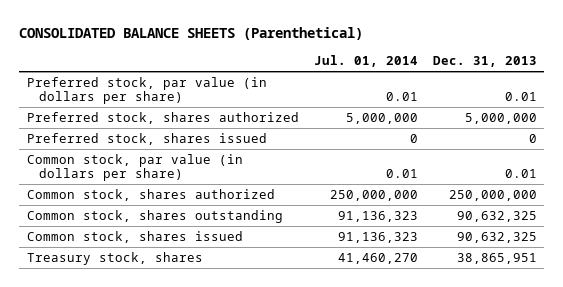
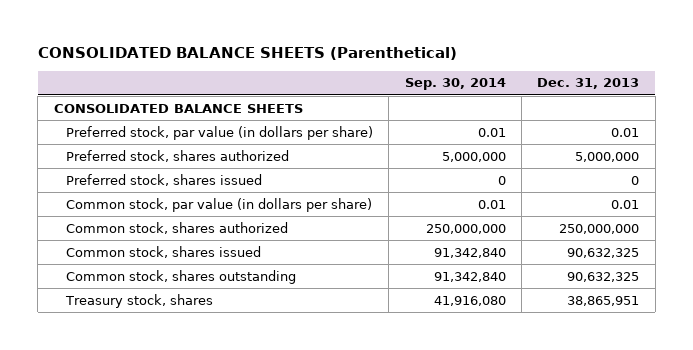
- | Jul. 01, 2014 | Dec. 31, 2013
+ | Sep. 30, 2014 | Dec. 31, 2013
+ CONSOLIDATED BALANCE SHEETS
moved down: Common stock, shares outstanding | 91,342,840 | 90,632,325

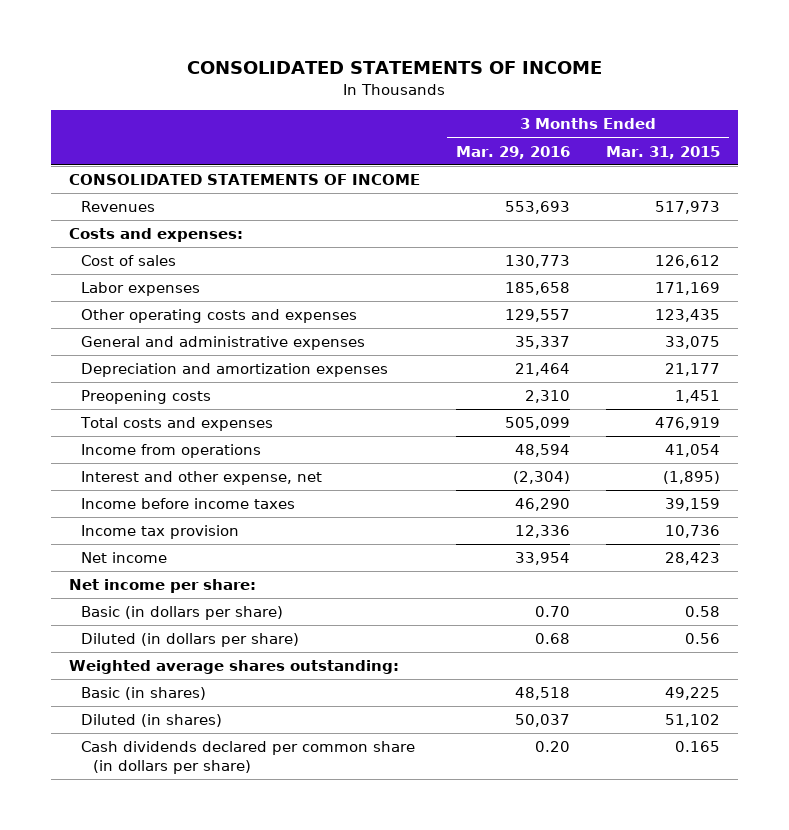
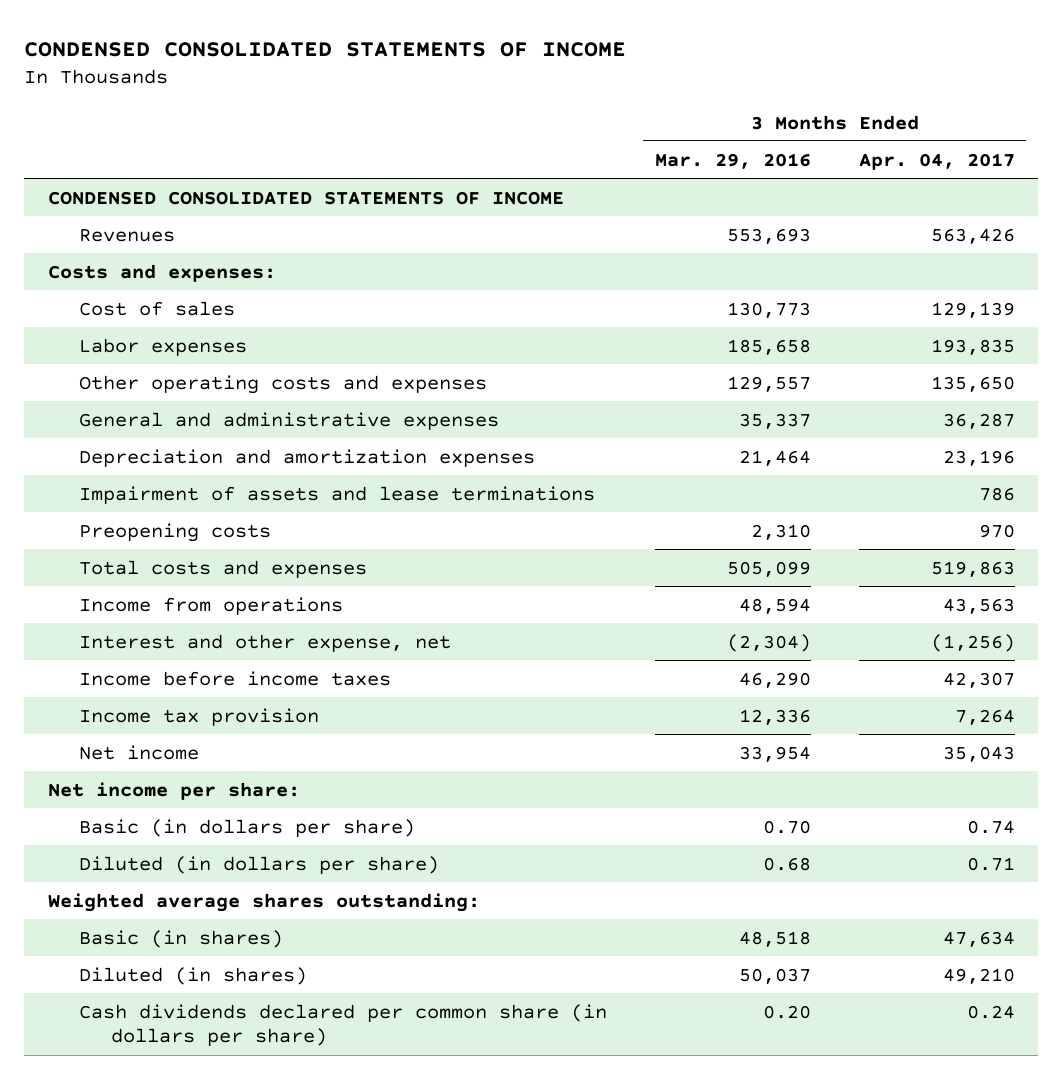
- CONSOLIDATED STATEMENTS OF INCOME
+ CONDENSED CONSOLIDATED STATEMENTS OF INCOME
- | 3 Months Ended Mar. 29, 2016 | 3 Months Ended Mar. 31, 2015
+ | 3 Months Ended Mar. 29, 2016 | 3 Months Ended Apr. 04, 2017
- CONSOLIDATED STATEMENTS OF INCOME
+ CONDENSED CONSOLIDATED STATEMENTS OF INCOME
+ Impairment of assets and lease terminations | | 786

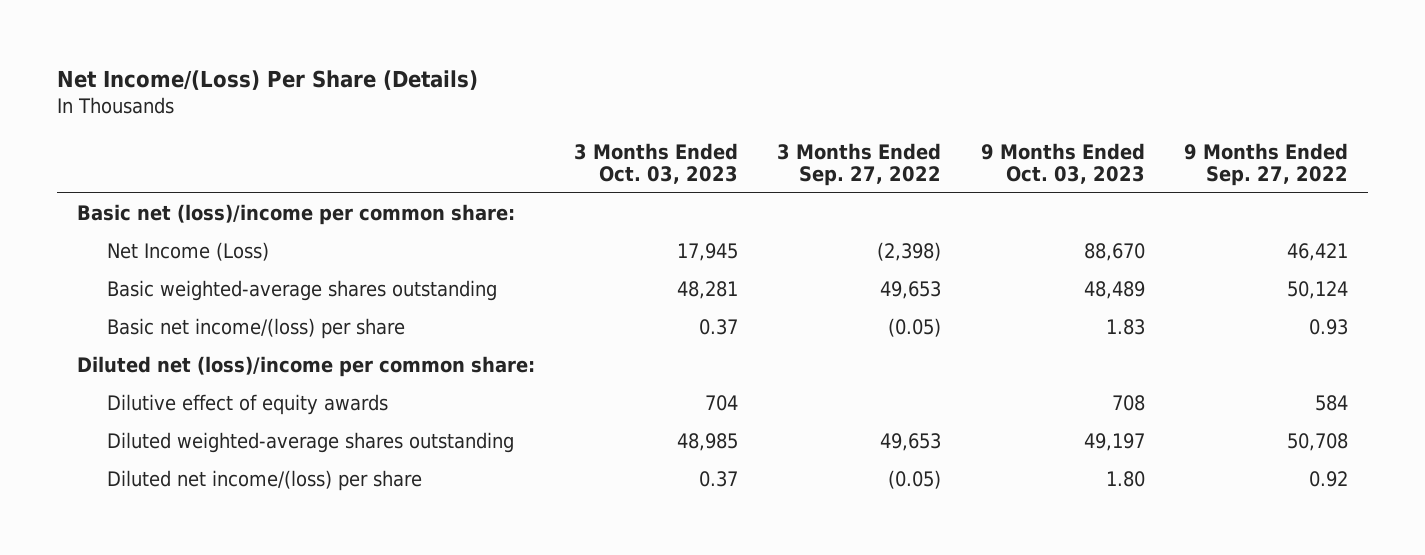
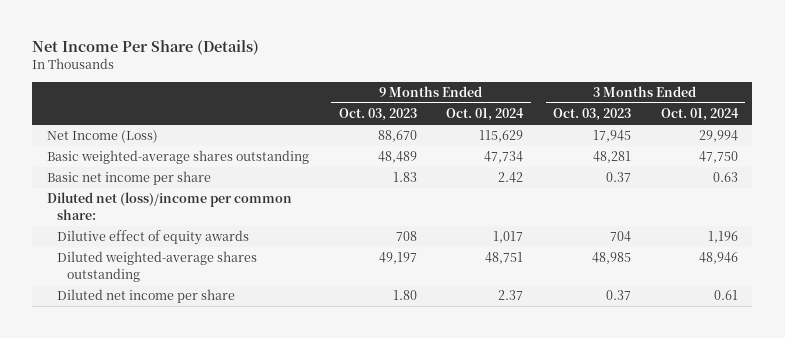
- Net Income/(Loss) Per Share (Details)
+ Net Income Per Share (Details)
- | 3 Months Ended Oct. 03, 2023 | 3 Months Ended Sep. 27, 2022 | 9 Months Ended Oct. 03, 2023 | 9 Months Ended Sep. 27, 2022
+ | 9 Months Ended Oct. 03, 2023 | 9 Months Ended Oct. 01, 2024 | 3 Months Ended Oct. 03, 2023 | 3 Months Ended Oct. 01, 2024
- Basic net (loss)/income per common share:
- Basic net income/(loss) per share | 0.37 | (0.05) | 1.83 | 0.93
+ Basic net income per share | 1.83 | 2.42 | 0.37 | 0.63
- Diluted net income/(loss) per share | 0.37 | (0.05) | 1.80 | 0.92
+ Diluted net income per share | 1.80 | 2.37 | 0.37 | 0.61

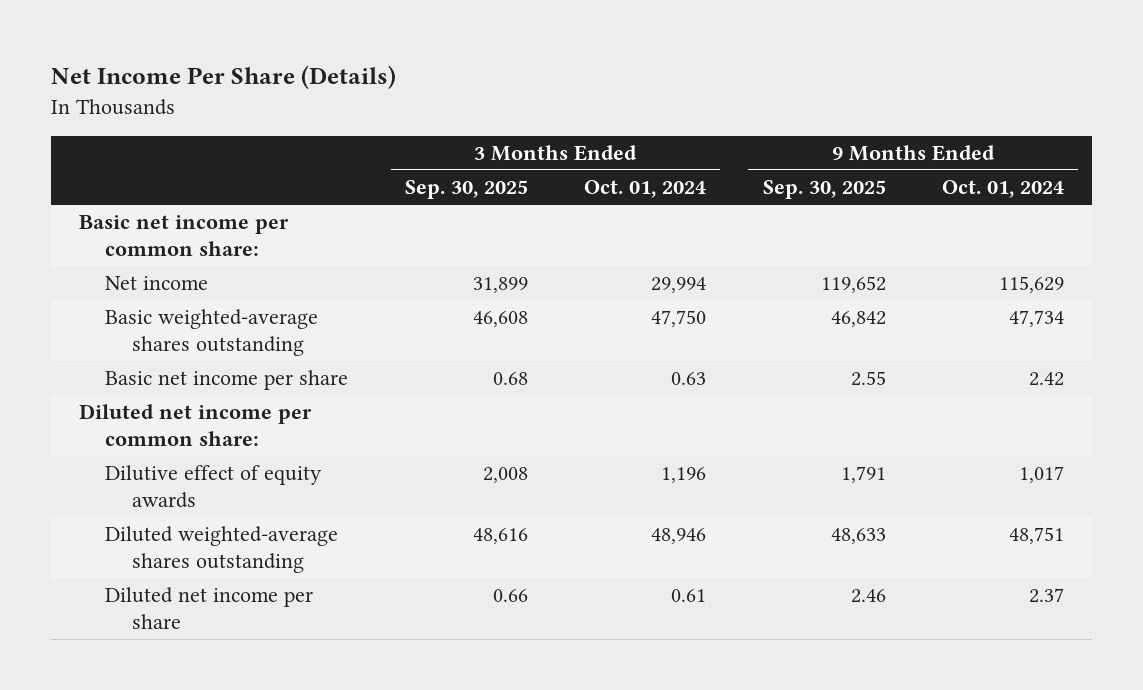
- | 9 Months Ended Oct. 03, 2023 | 9 Months Ended Oct. 01, 2024 | 3 Months Ended Oct. 03, 2023 | 3 Months Ended Oct. 01, 2024
+ | 3 Months Ended Sep. 30, 2025 | 3 Months Ended Oct. 01, 2024 | 9 Months Ended Sep. 30, 2025 | 9 Months Ended Oct. 01, 2024
- Net Income (Loss) | 88,670 | 115,629 | 17,945 | 29,994
+ Basic net income per common share:
+ Net income | 31,899 | 29,994 | 119,652 | 115,629
- Diluted net (loss)/income per common share:
+ Diluted net income per common share:

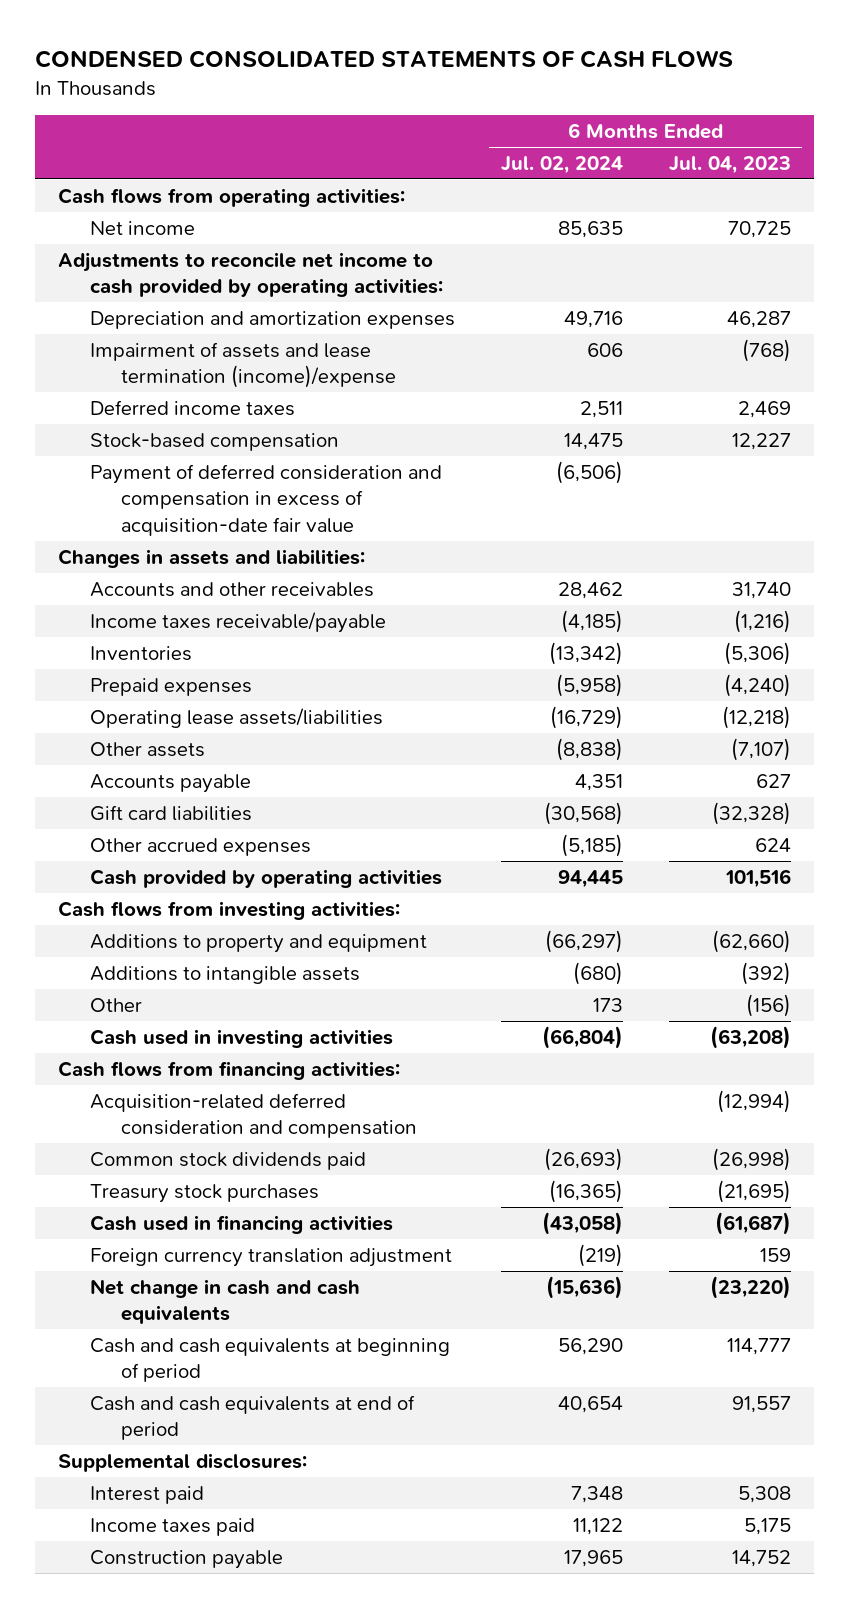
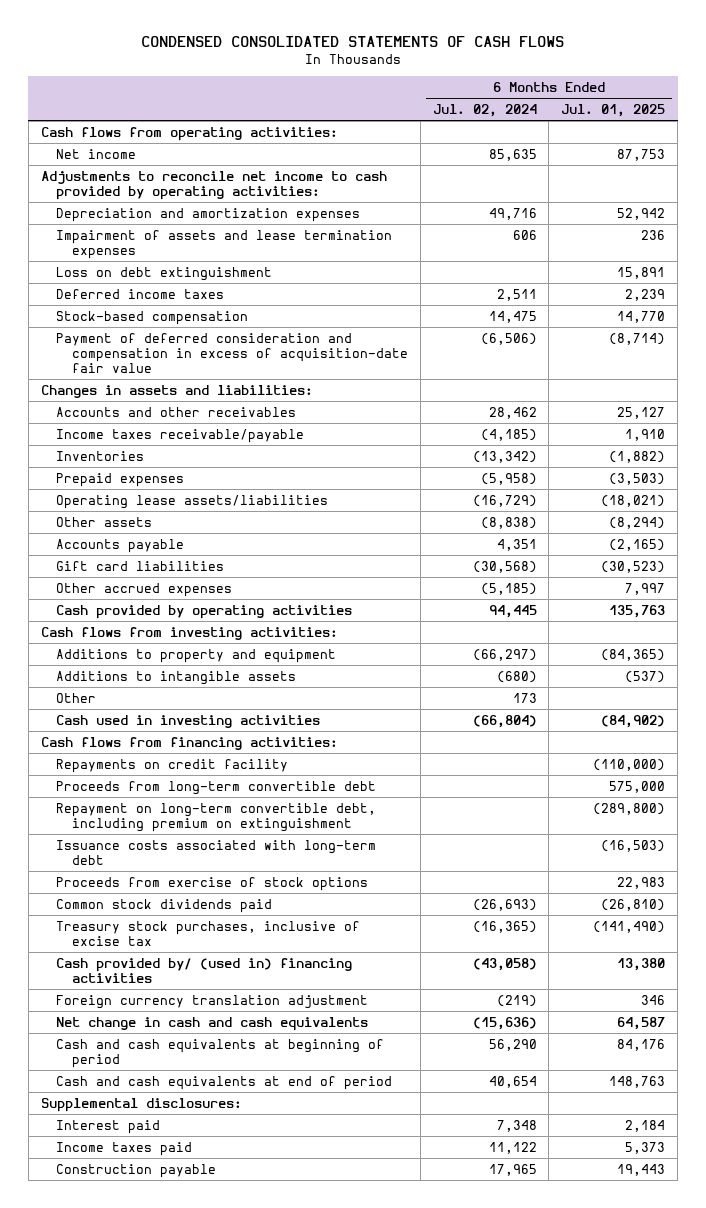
- | 6 Months Ended Jul. 02, 2024 | 6 Months Ended Jul. 04, 2023
+ | 6 Months Ended Jul. 02, 2024 | 6 Months Ended Jul. 01, 2025
- Impairment of assets and lease termination (income)/expense | 606 | (768)
+ Impairment of assets and lease termination expenses | 606 | 236
+ Loss on debt extinguishment | | 15,891
- Acquisition-related deferred consideration and compensation | | (12,994)
+ Repayments on credit facility | | (110,000)
+ Proceeds from long-term convertible debt | | 575,000
+ Repayment on long-term convertible debt, including premium on extinguishment | | (289,800)
+ Issuance costs associated with long-term debt | | (16,503)
+ Proceeds from exercise of stock options | | 22,983
- Treasury stock purchases | (16,365) | (21,695)
- Cash used in financing activities | (43,058) | (61,687)
+ Treasury stock purchases, inclusive of excise tax | (16,365) | (141,490)
+ Cash provided by/ (used in) financing activities | (43,058) | 13,380

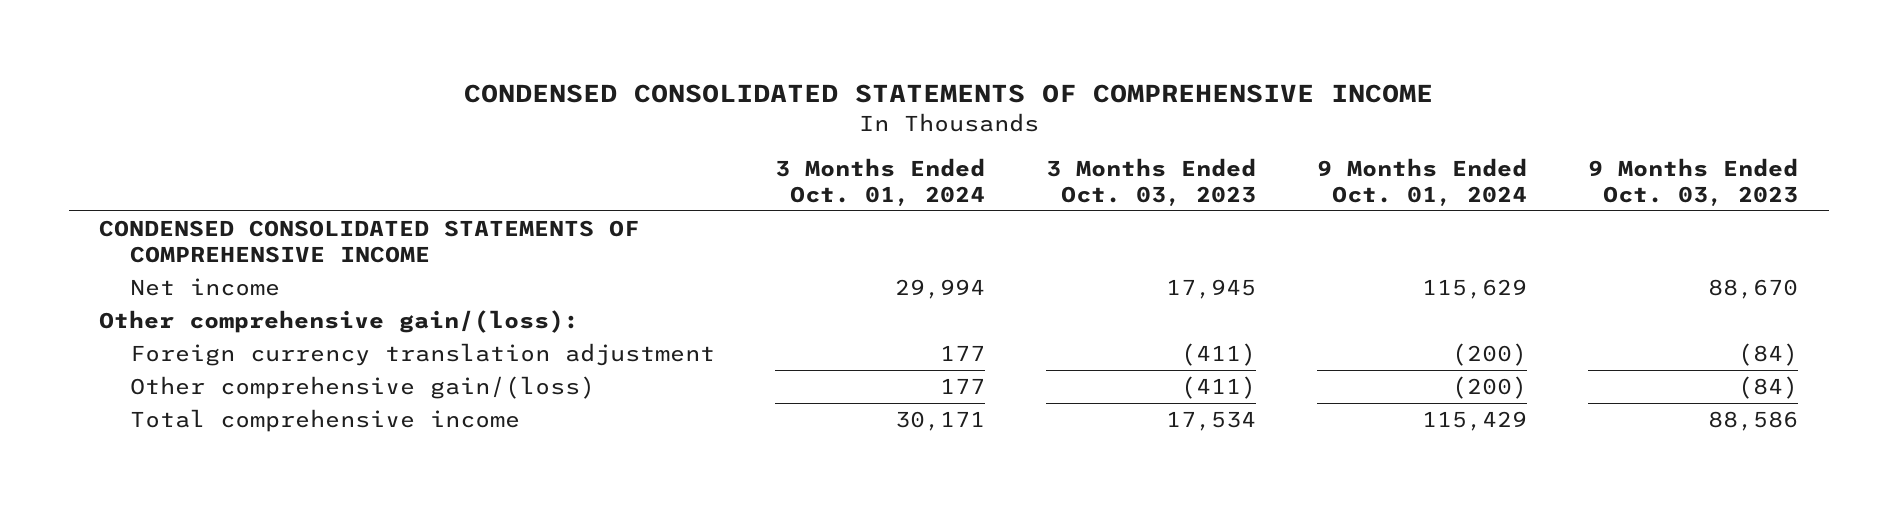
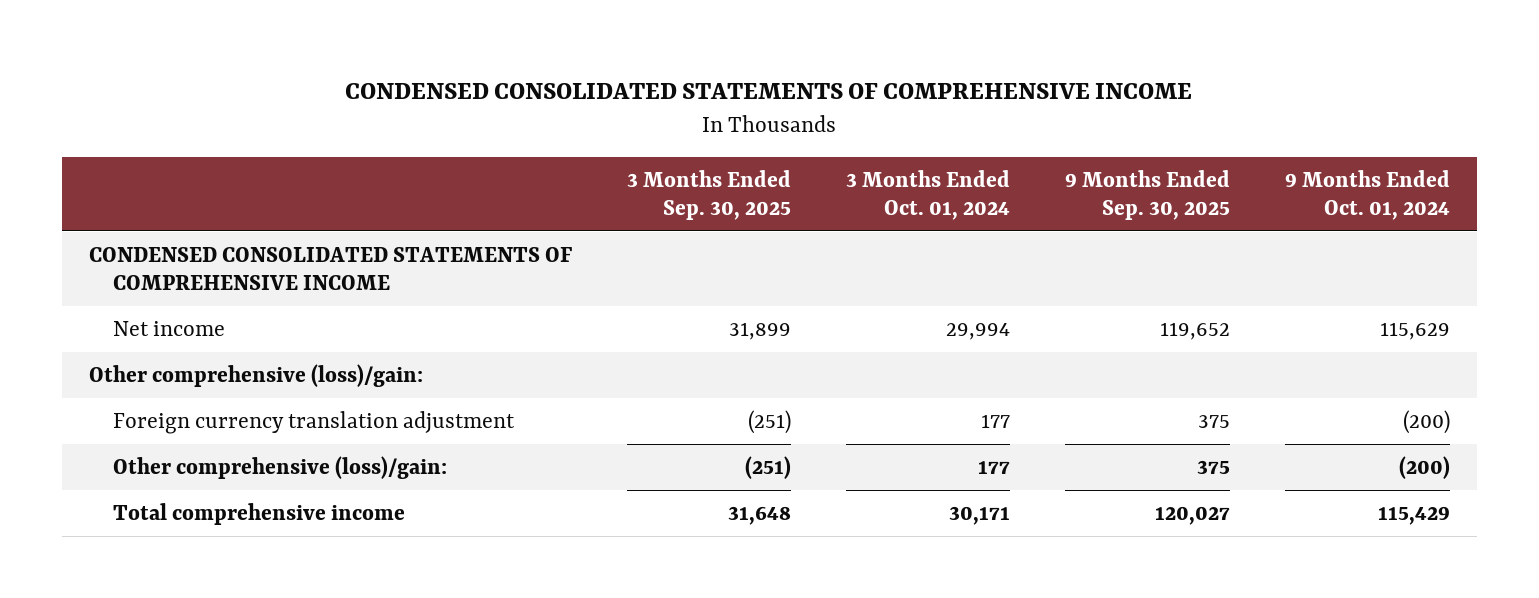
- | 3 Months Ended Oct. 01, 2024 | 3 Months Ended Oct. 03, 2023 | 9 Months Ended Oct. 01, 2024 | 9 Months Ended Oct. 03, 2023
+ | 3 Months Ended Sep. 30, 2025 | 3 Months Ended Oct. 01, 2024 | 9 Months Ended Sep. 30, 2025 | 9 Months Ended Oct. 01, 2024
- Other comprehensive gain/(loss):
+ Other comprehensive (loss)/gain:
- Other comprehensive gain/(loss) | 177 | (411) | (200) | (84)
+ Other comprehensive (loss)/gain: | (251) | 177 | 375 | (200)

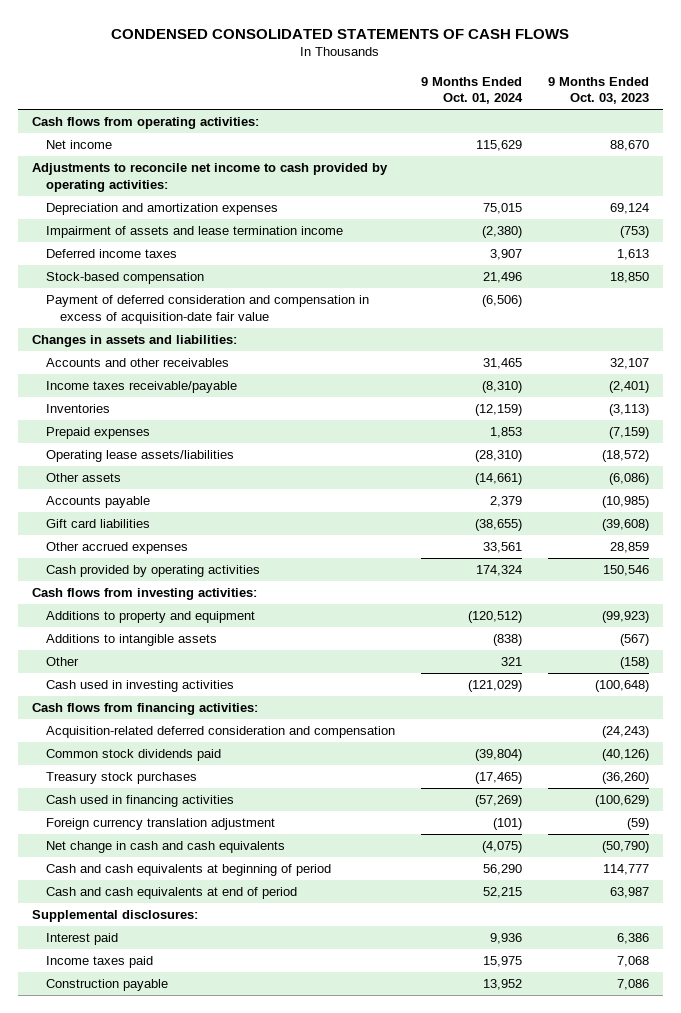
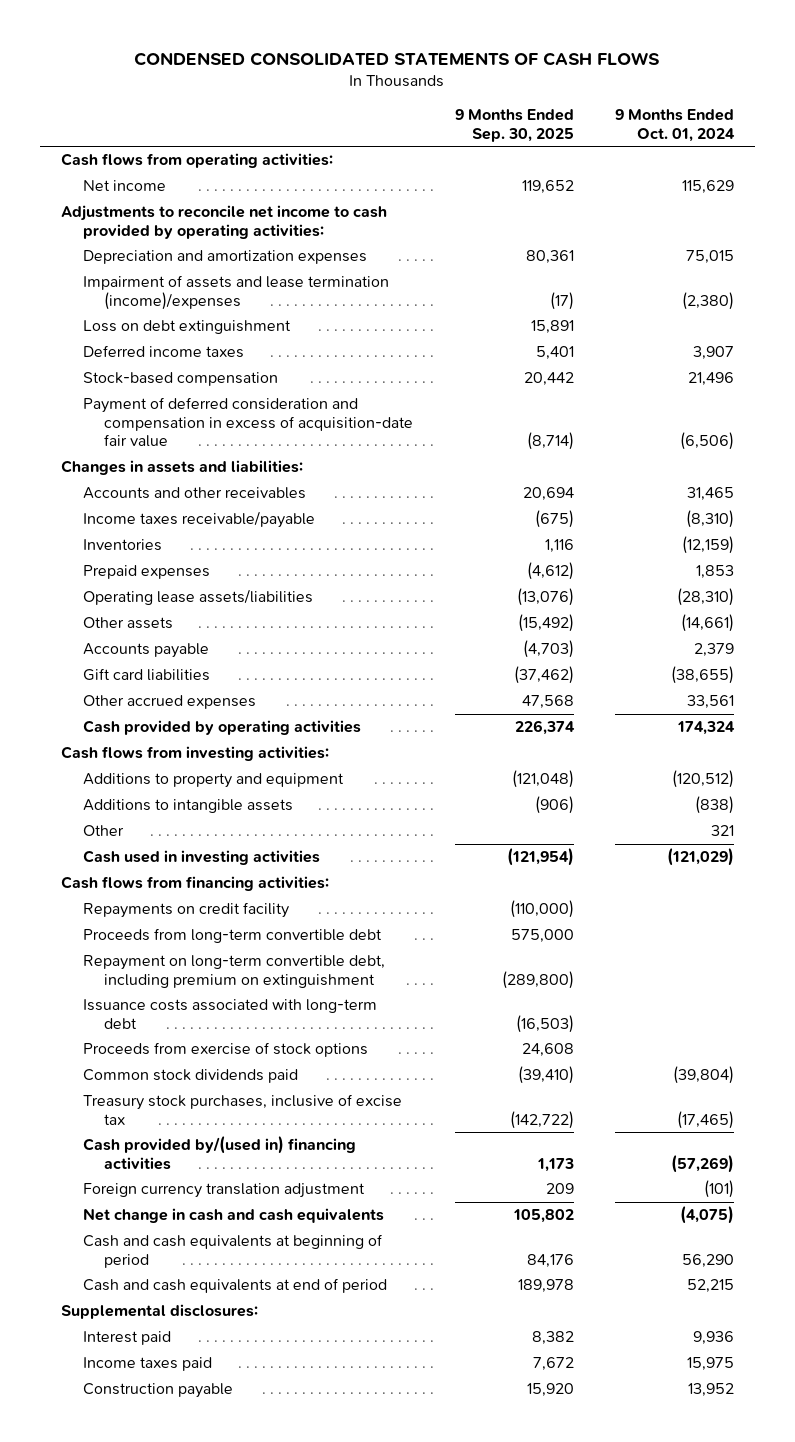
- | 9 Months Ended Oct. 01, 2024 | 9 Months Ended Oct. 03, 2023
+ | 9 Months Ended Sep. 30, 2025 | 9 Months Ended Oct. 01, 2024
- Impairment of assets and lease termination income | (2,380) | (753)
+ Impairment of assets and lease termination (income)/expenses | (17) | (2,380)
+ Loss on debt extinguishment | 15,891 |
- Acquisition-related deferred consideration and compensation | | (24,243)
+ Repayments on credit facility | (110,000) |
+ Proceeds from long-term convertible debt | 575,000 |
+ Repayment on long-term convertible debt, including premium on extinguishment | (289,800) |
+ Issuance costs associated with long-term debt | (16,503) |
+ Proceeds from exercise of stock options | 24,608 |
- Treasury stock purchases | (17,465) | (36,260)
- Cash used in financing activities | (57,269) | (100,629)
+ Treasury stock purchases, inclusive of excise tax | (142,722) | (17,465)
+ Cash provided by/(used in) financing activities | 1,173 | (57,269)

